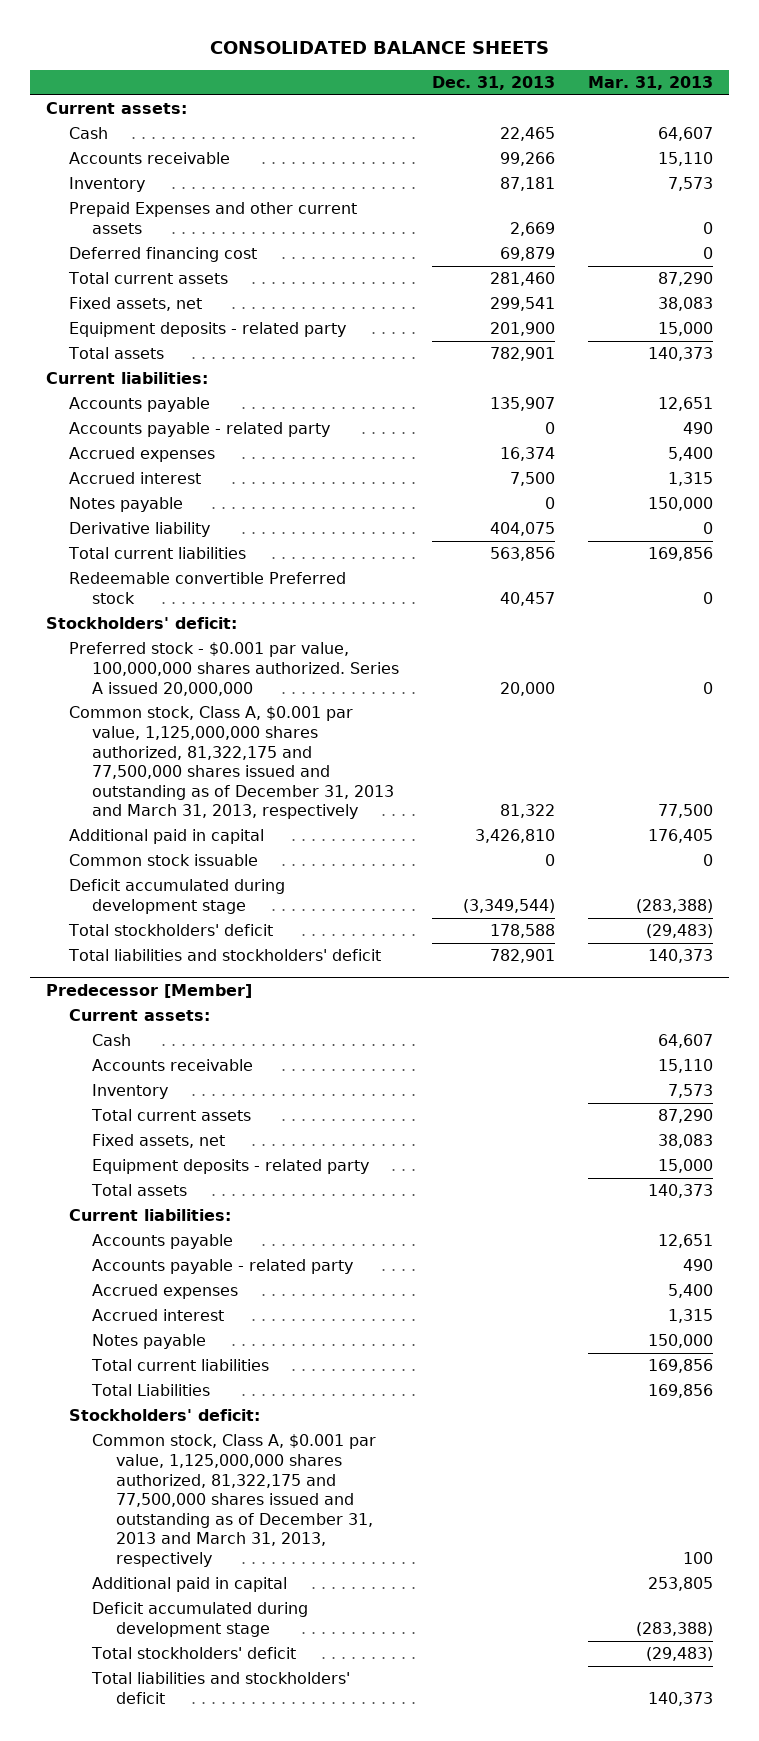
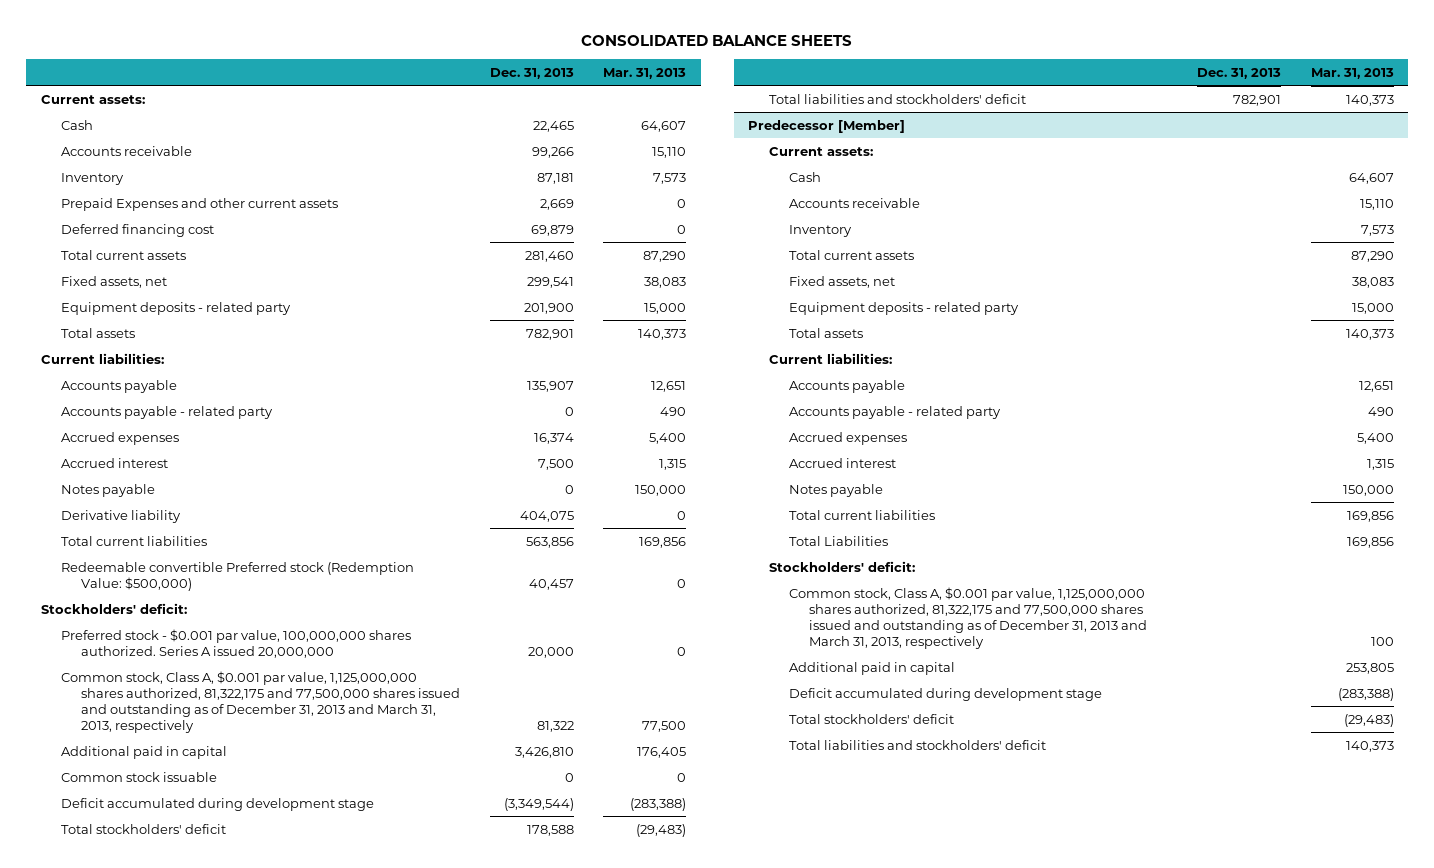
- Redeemable convertible Preferred stock | 40,457 | 0
+ Redeemable convertible Preferred stock (Redemption Value: $500,000) | 40,457 | 0

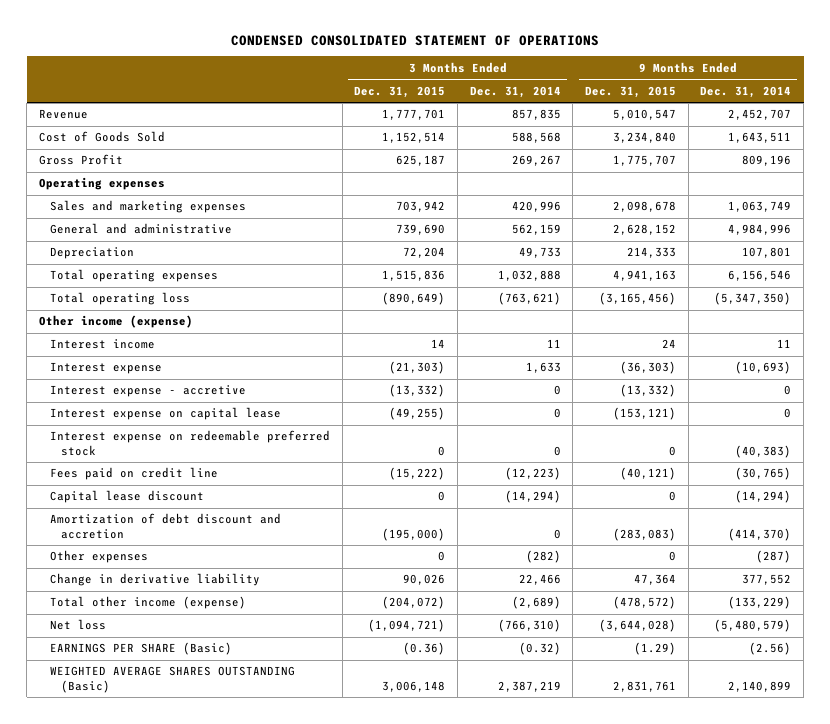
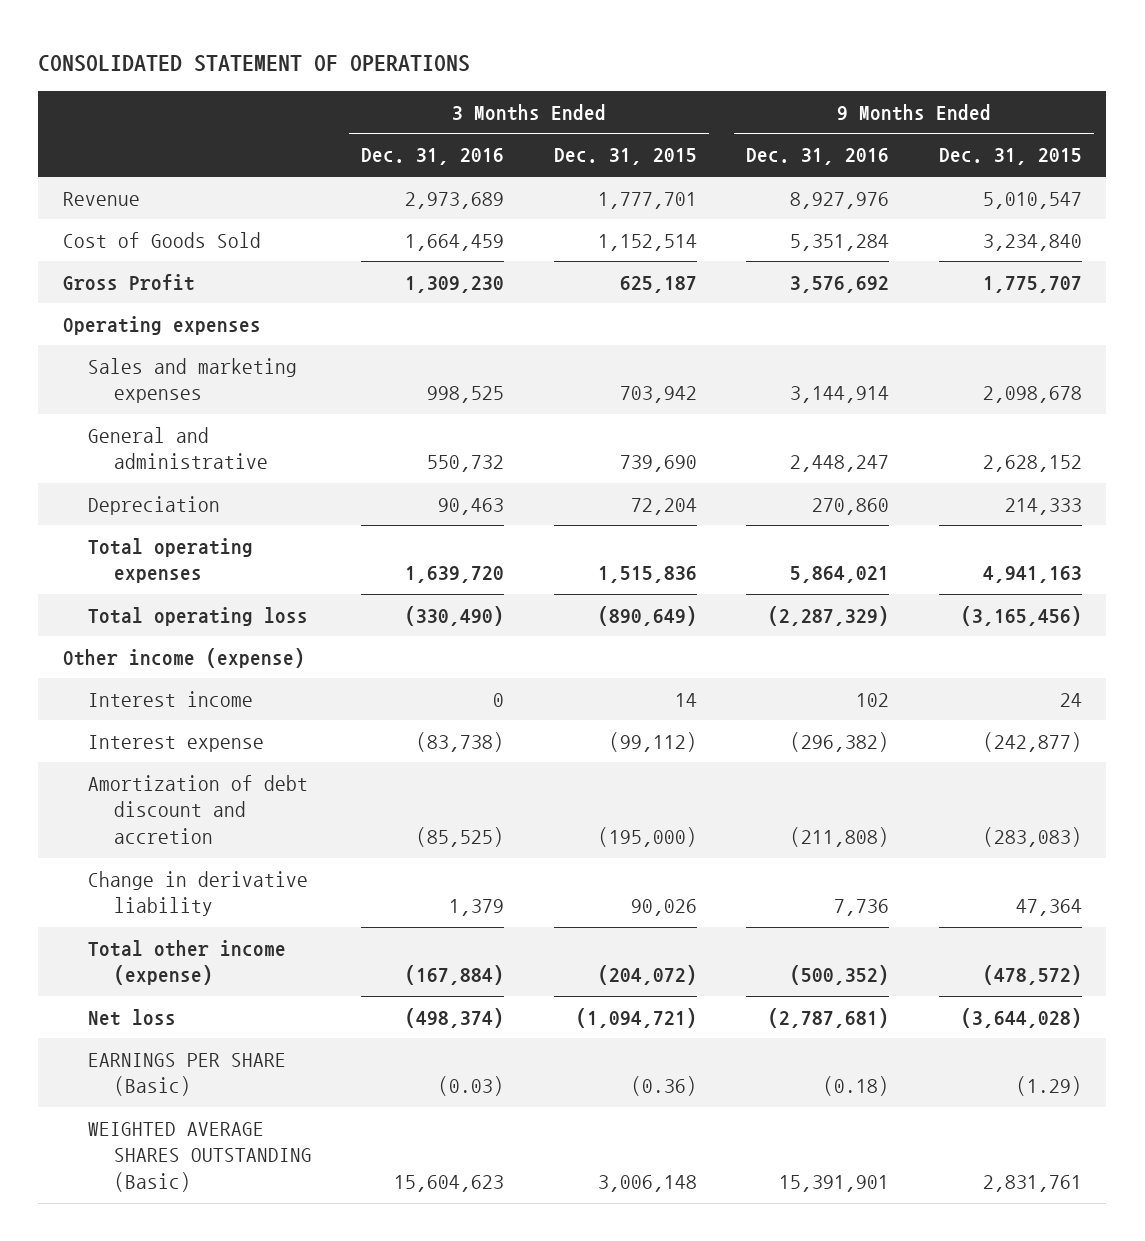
- CONDENSED CONSOLIDATED STATEMENT OF OPERATIONS
+ CONSOLIDATED STATEMENT OF OPERATIONS
- | 3 Months Ended Dec. 31, 2015 | 3 Months Ended Dec. 31, 2014 | 9 Months Ended Dec. 31, 2015 | 9 Months Ended Dec. 31, 2014
+ | 3 Months Ended Dec. 31, 2016 | 3 Months Ended Dec. 31, 2015 | 9 Months Ended Dec. 31, 2016 | 9 Months Ended Dec. 31, 2015
- Interest expense | (21,303) | 1,633 | (36,303) | (10,693)
- Interest expense - accretive | (13,332) | 0 | (13,332) | 0
- Interest expense on capital lease | (49,255) | 0 | (153,121) | 0
- Interest expense on redeemable preferred stock | 0 | 0 | 0 | (40,383)
- Fees paid on credit line | (15,222) | (12,223) | (40,121) | (30,765)
- Capital lease discount | 0 | (14,294) | 0 | (14,294)
+ Interest expense | (83,738) | (99,112) | (296,382) | (242,877)
- Other expenses | 0 | (282) | 0 | (287)

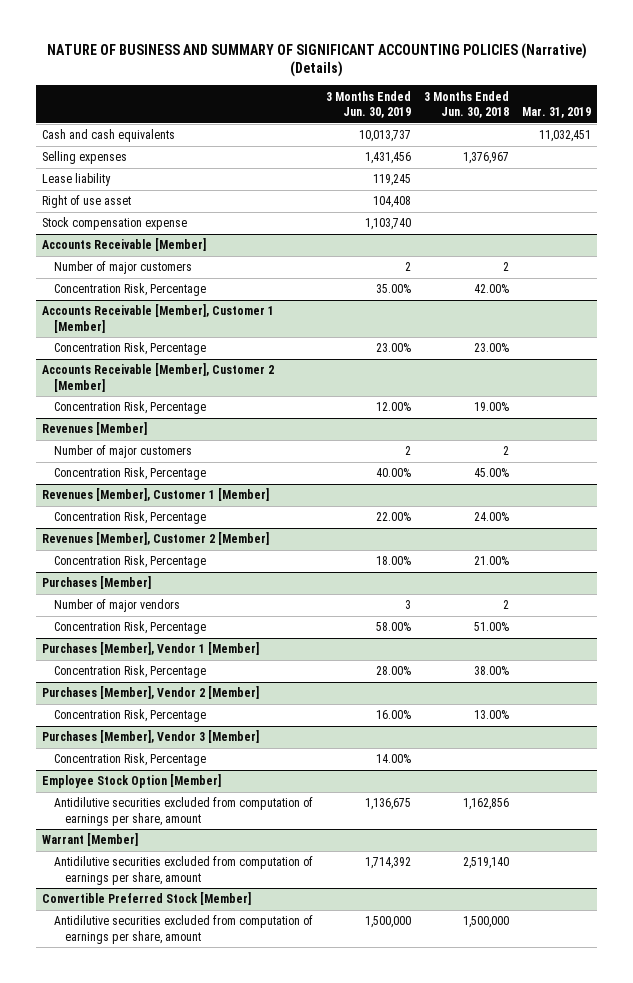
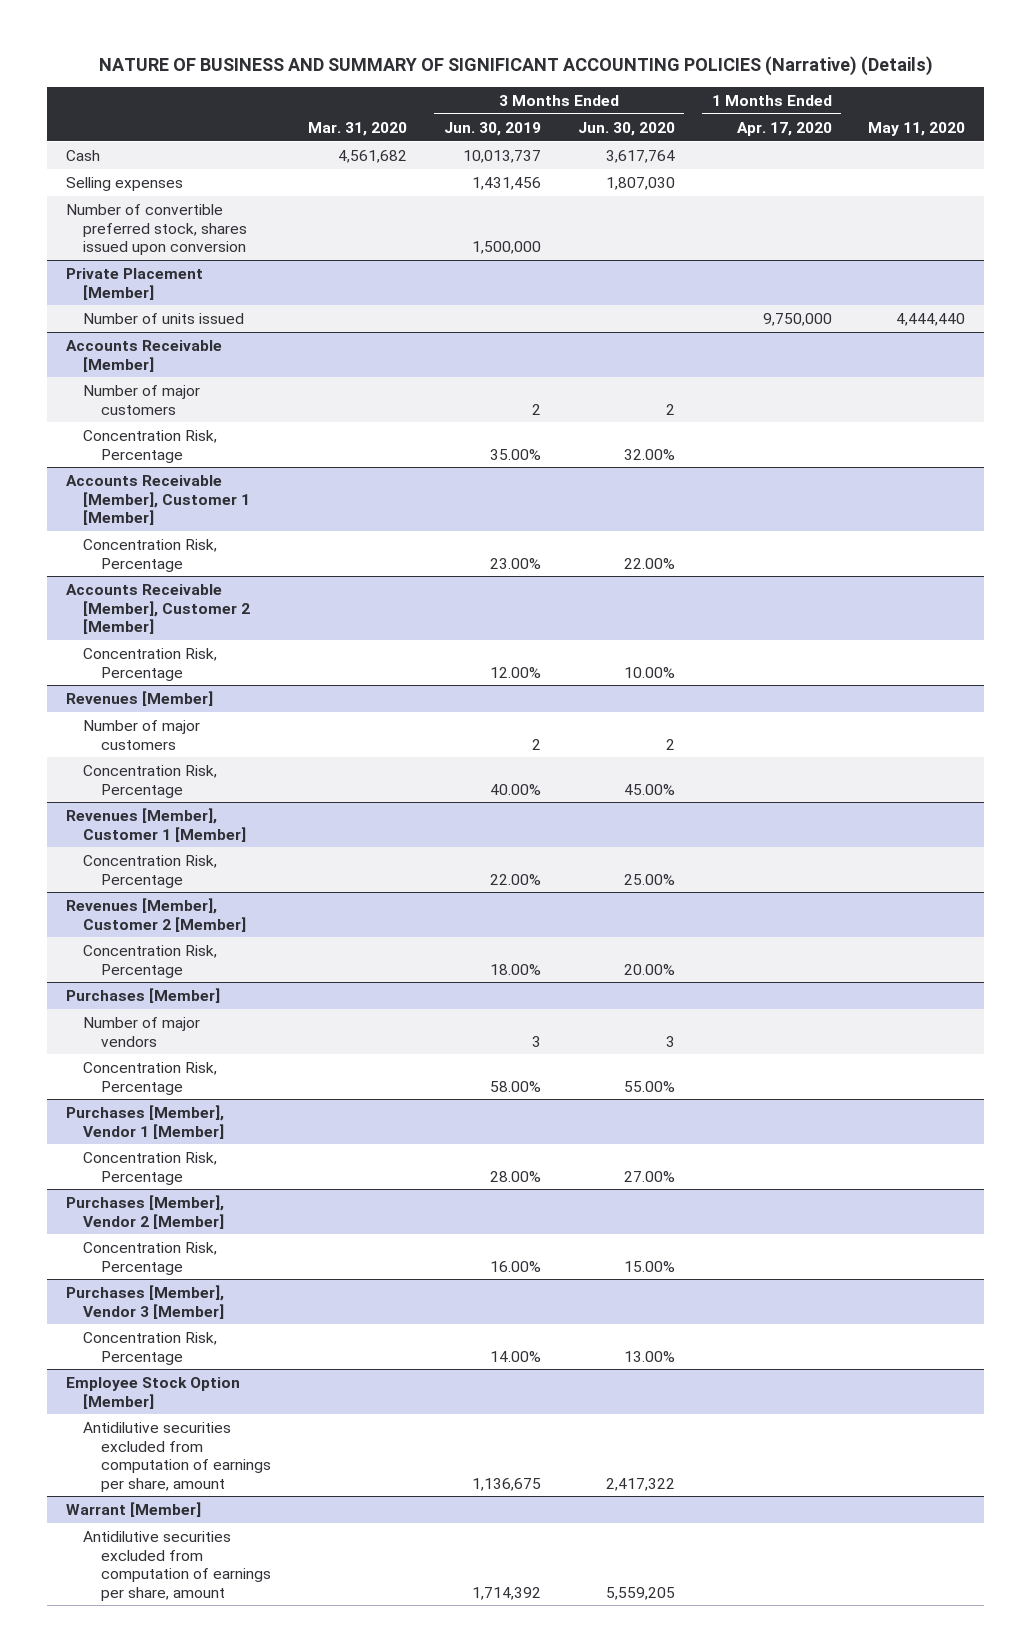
- | 3 Months Ended Jun. 30, 2019 | 3 Months Ended Jun. 30, 2018 | Mar. 31, 2019
+ | Mar. 31, 2020 | 3 Months Ended Jun. 30, 2019 | 3 Months Ended Jun. 30, 2020 | 1 Months Ended Apr. 17, 2020 | May 11, 2020
- Cash and cash equivalents | 10,013,737 | | 11,032,451
+ Cash | 4,561,682 | 10,013,737 | 3,617,764 | |
- Lease liability | 119,245 | |
- Right of use asset | 104,408 | |
- Stock compensation expense | 1,103,740 | |
+ Number of convertible preferred stock, shares issued upon conversion | | 1,500,000 | | |
+ Private Placement [Member]
+ Number of units issued | | | | 9,750,000 | 4,444,440
- Convertible Preferred Stock [Member]
- Antidilutive securities excluded from computation of earnings per share, amount | 1,500,000 | 1,500,000 |

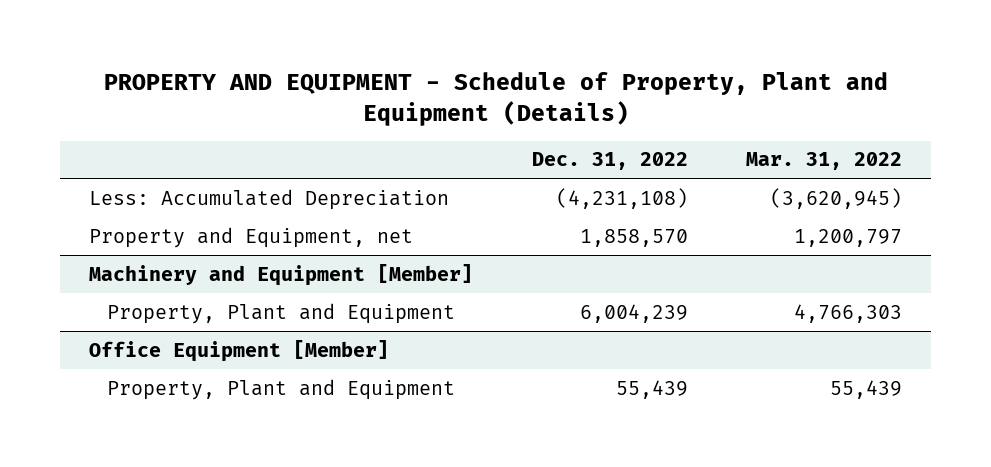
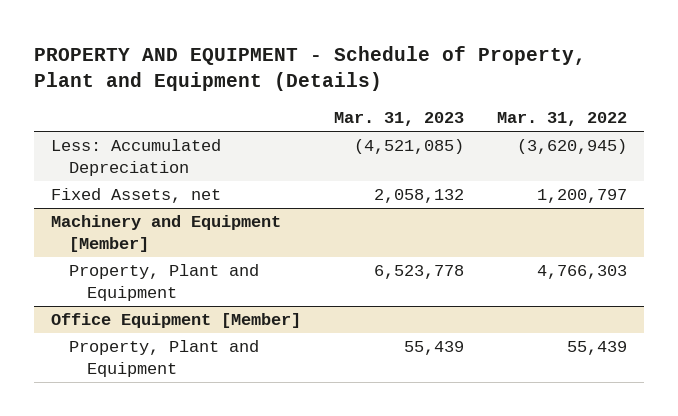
- | Dec. 31, 2022 | Mar. 31, 2022
+ | Mar. 31, 2023 | Mar. 31, 2022
- Property and Equipment, net | 1,858,570 | 1,200,797
+ Fixed Assets, net | 2,058,132 | 1,200,797

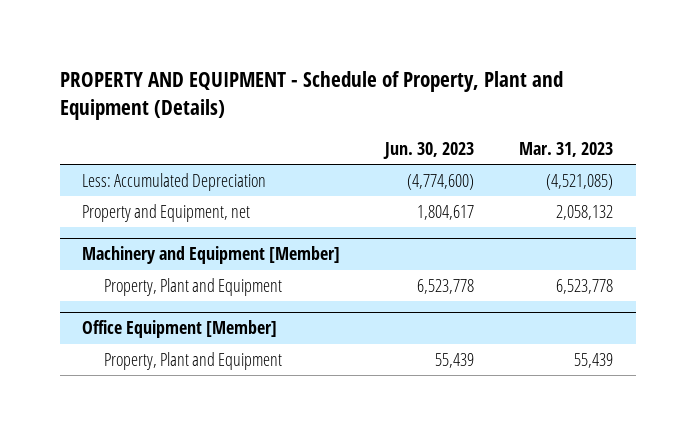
- | Mar. 31, 2023 | Mar. 31, 2022
+ | Jun. 30, 2023 | Mar. 31, 2023
- Fixed Assets, net | 2,058,132 | 1,200,797
+ Property and Equipment, net | 1,804,617 | 2,058,132

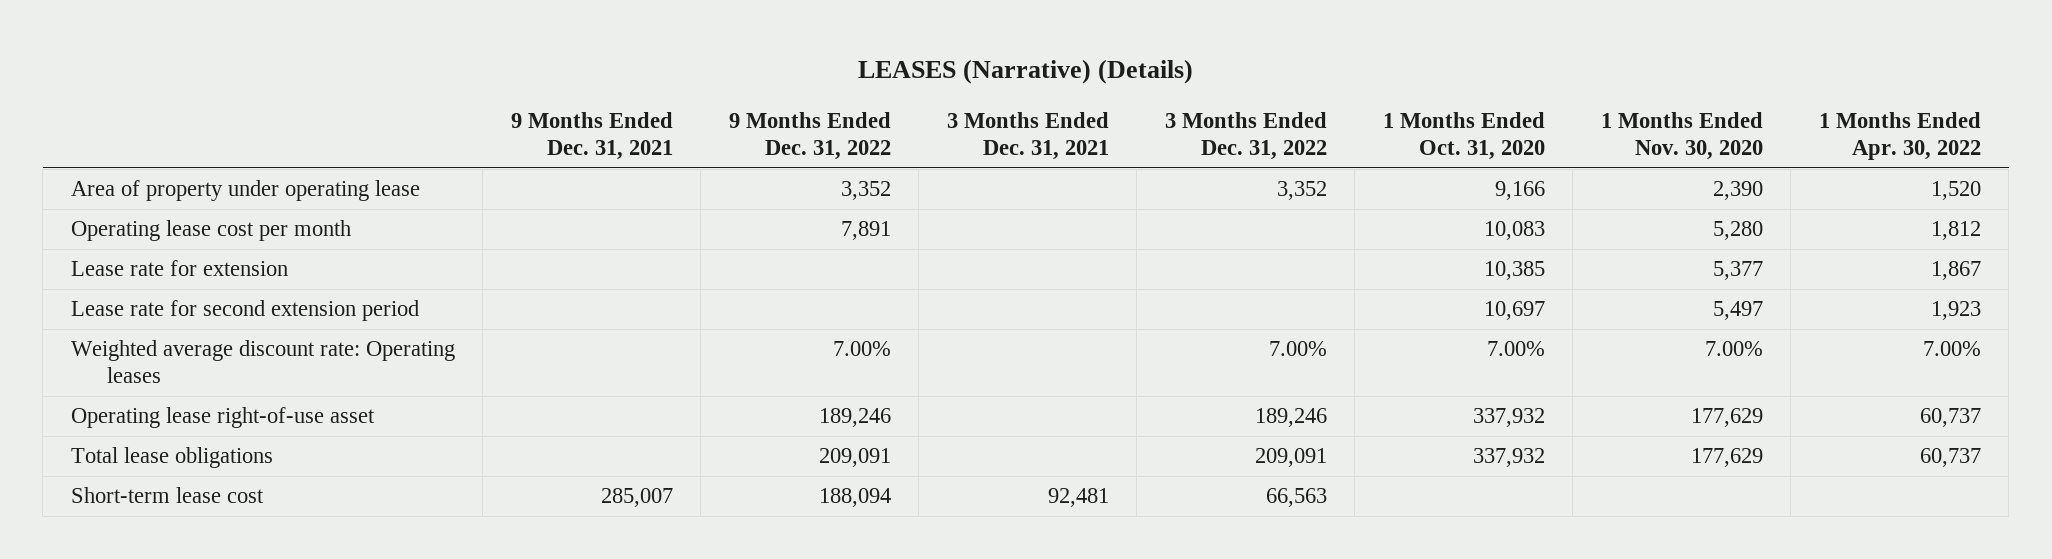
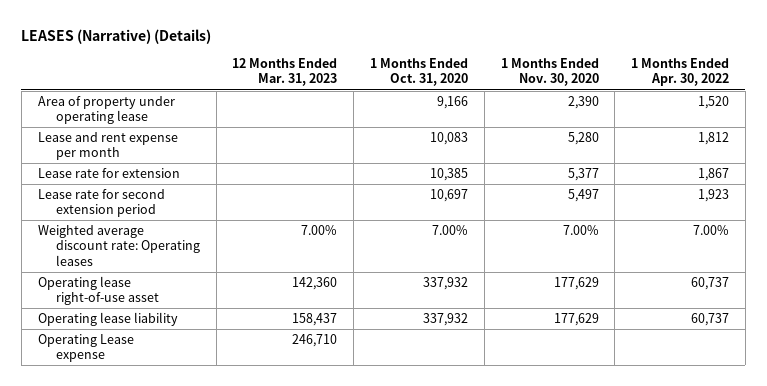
- | 9 Months Ended Dec. 31, 2021 | 9 Months Ended Dec. 31, 2022 | 3 Months Ended Dec. 31, 2021 | 3 Months Ended Dec. 31, 2022 | 1 Months Ended Oct. 31, 2020 | 1 Months Ended Nov. 30, 2020 | 1 Months Ended Apr. 30, 2022
+ | 12 Months Ended Mar. 31, 2023 | 1 Months Ended Oct. 31, 2020 | 1 Months Ended Nov. 30, 2020 | 1 Months Ended Apr. 30, 2022
- Operating lease cost per month | | 7,891 | | | 10,083 | 5,280 | 1,812
+ Lease and rent expense per month | | 10,083 | 5,280 | 1,812
- Total lease obligations | | 209,091 | | 209,091 | 337,932 | 177,629 | 60,737
- Short-term lease cost | 285,007 | 188,094 | 92,481 | 66,563 | | |
+ Operating lease liability | 158,437 | 337,932 | 177,629 | 60,737
+ Operating Lease expense | 246,710 | | |

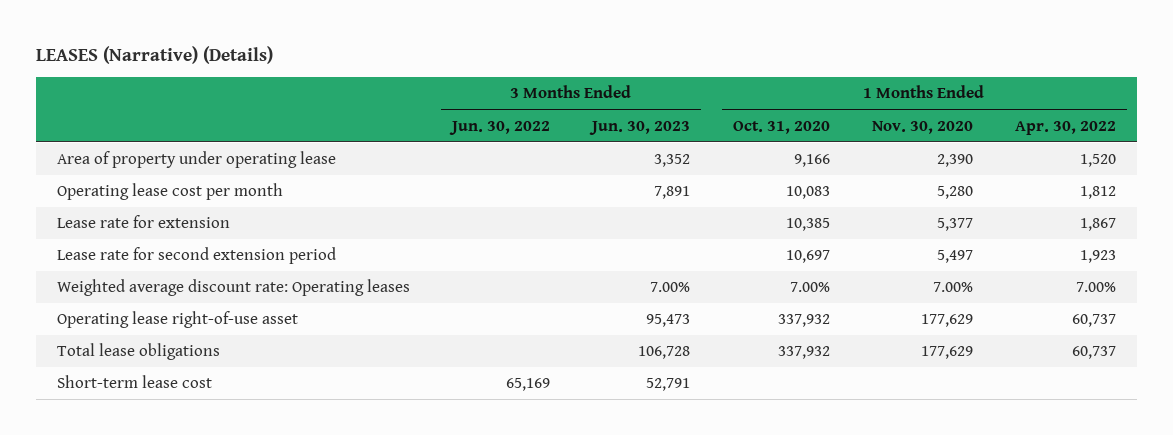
- | 12 Months Ended Mar. 31, 2023 | 1 Months Ended Oct. 31, 2020 | 1 Months Ended Nov. 30, 2020 | 1 Months Ended Apr. 30, 2022
+ | 3 Months Ended Jun. 30, 2022 | 3 Months Ended Jun. 30, 2023 | 1 Months Ended Oct. 31, 2020 | 1 Months Ended Nov. 30, 2020 | 1 Months Ended Apr. 30, 2022
- Lease and rent expense per month | | 10,083 | 5,280 | 1,812
+ Operating lease cost per month | | 7,891 | 10,083 | 5,280 | 1,812
- Operating lease liability | 158,437 | 337,932 | 177,629 | 60,737
- Operating Lease expense | 246,710 | | |
+ Total lease obligations | | 106,728 | 337,932 | 177,629 | 60,737
+ Short-term lease cost | 65,169 | 52,791 | | |

